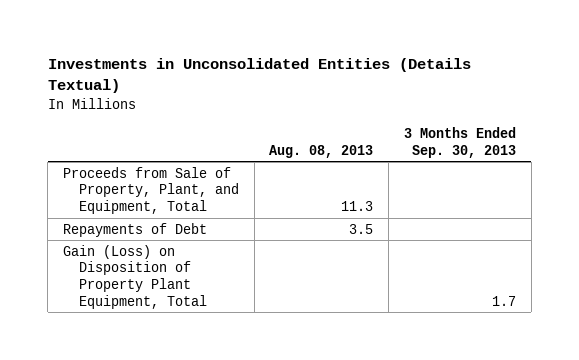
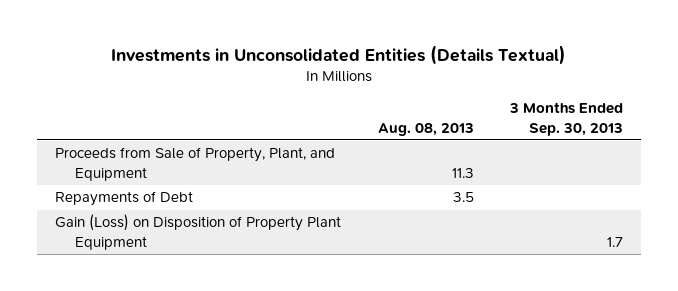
- Proceeds from Sale of Property, Plant, and Equipment, Total | 11.3 |
+ Proceeds from Sale of Property, Plant, and Equipment | 11.3 |
- Gain (Loss) on Disposition of Property Plant Equipment, Total | | 1.7
+ Gain (Loss) on Disposition of Property Plant Equipment | | 1.7

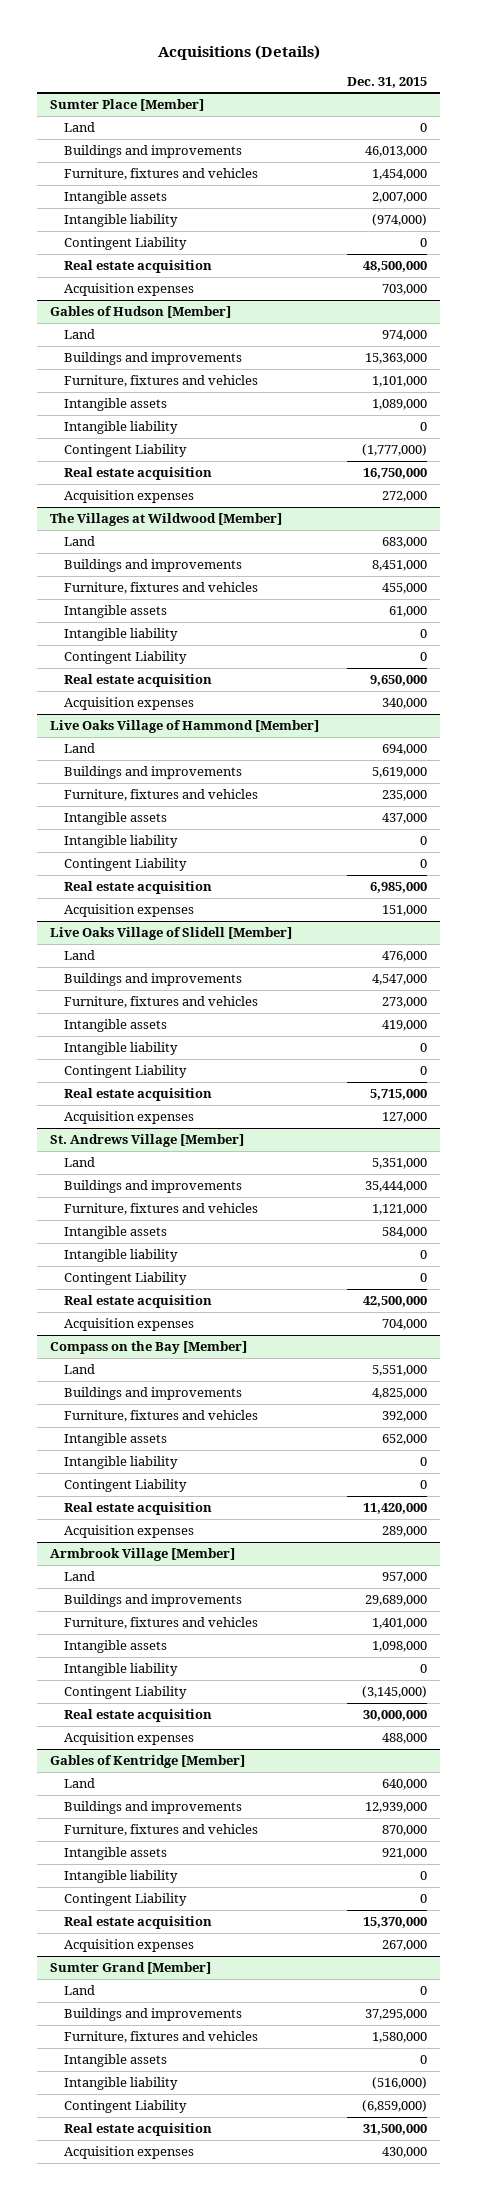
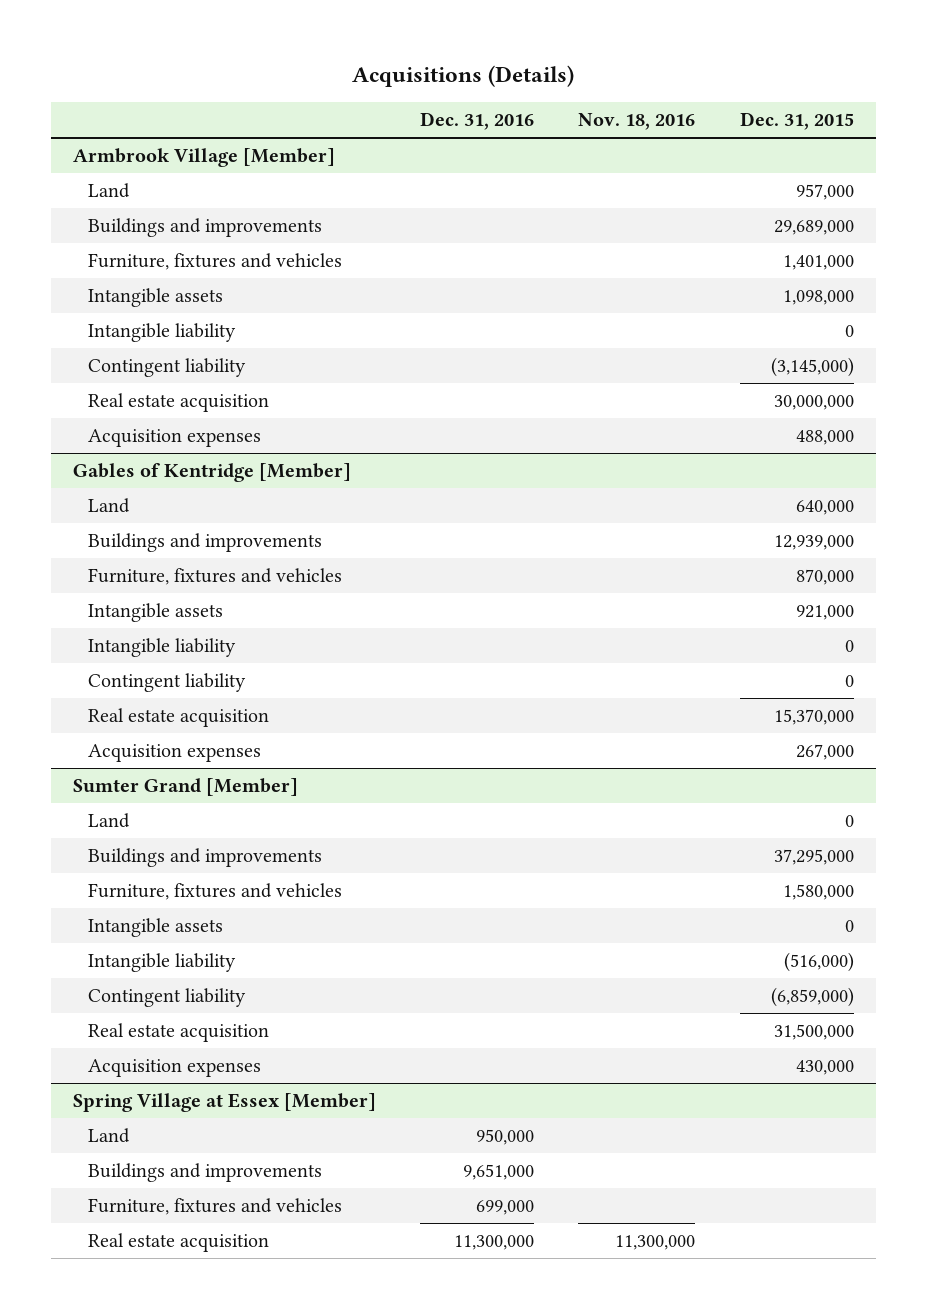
- | Dec. 31, 2015
+ | Dec. 31, 2016 | Nov. 18, 2016 | Dec. 31, 2015
- Sumter Place [Member]
- Land | 0
- Buildings and improvements | 46,013,000
- Furniture, fixtures and vehicles | 1,454,000
- Intangible assets | 2,007,000
- Intangible liability | (974,000)
- Contingent Liability | 0
- Real estate acquisition | 48,500,000
- Acquisition expenses | 703,000
- Gables of Hudson [Member]
- Land | 974,000
- Buildings and improvements | 15,363,000
- Furniture, fixtures and vehicles | 1,101,000
- Intangible assets | 1,089,000
- Intangible liability | 0
- Contingent Liability | (1,777,000)
- Real estate acquisition | 16,750,000
- Acquisition expenses | 272,000
- The Villages at Wildwood [Member]
- Land | 683,000
- Buildings and improvements | 8,451,000
- Furniture, fixtures and vehicles | 455,000
- Intangible assets | 61,000
- Intangible liability | 0
- Contingent Liability | 0
- Real estate acquisition | 9,650,000
- Acquisition expenses | 340,000
- Live Oaks Village of Hammond [Member]
- Land | 694,000
- Buildings and improvements | 5,619,000
- Furniture, fixtures and vehicles | 235,000
- Intangible assets | 437,000
- Intangible liability | 0
- Contingent Liability | 0
- Real estate acquisition | 6,985,000
- Acquisition expenses | 151,000
- Live Oaks Village of Slidell [Member]
- Land | 476,000
- Buildings and improvements | 4,547,000
- Furniture, fixtures and vehicles | 273,000
- Intangible assets | 419,000
- Intangible liability | 0
- Contingent Liability | 0
- Real estate acquisition | 5,715,000
- Acquisition expenses | 127,000
- St. Andrews Village [Member]
- Land | 5,351,000
- Buildings and improvements | 35,444,000
- Furniture, fixtures and vehicles | 1,121,000
- Intangible assets | 584,000
- Intangible liability | 0
- Contingent Liability | 0
- Real estate acquisition | 42,500,000
- Acquisition expenses | 704,000
- Compass on the Bay [Member]
- Land | 5,551,000
- Buildings and improvements | 4,825,000
- Furniture, fixtures and vehicles | 392,000
- Intangible assets | 652,000
- Intangible liability | 0
- Contingent Liability | 0
- Real estate acquisition | 11,420,000
- Acquisition expenses | 289,000
@ Armbrook Village [Member]
- Contingent Liability | (3,145,000)
+ Contingent liability | | | (3,145,000)
@ Gables of Kentridge [Member]
- Contingent Liability | 0
+ Contingent liability | | | 0
@ Sumter Grand [Member]
- Contingent Liability | (6,859,000)
+ Contingent liability | | | (6,859,000)
+ Spring Village at Essex [Member]
+ Land | 950,000 | |
+ Buildings and improvements | 9,651,000 | |
+ Furniture, fixtures and vehicles | 699,000 | |
+ Real estate acquisition | 11,300,000 | 11,300,000 |

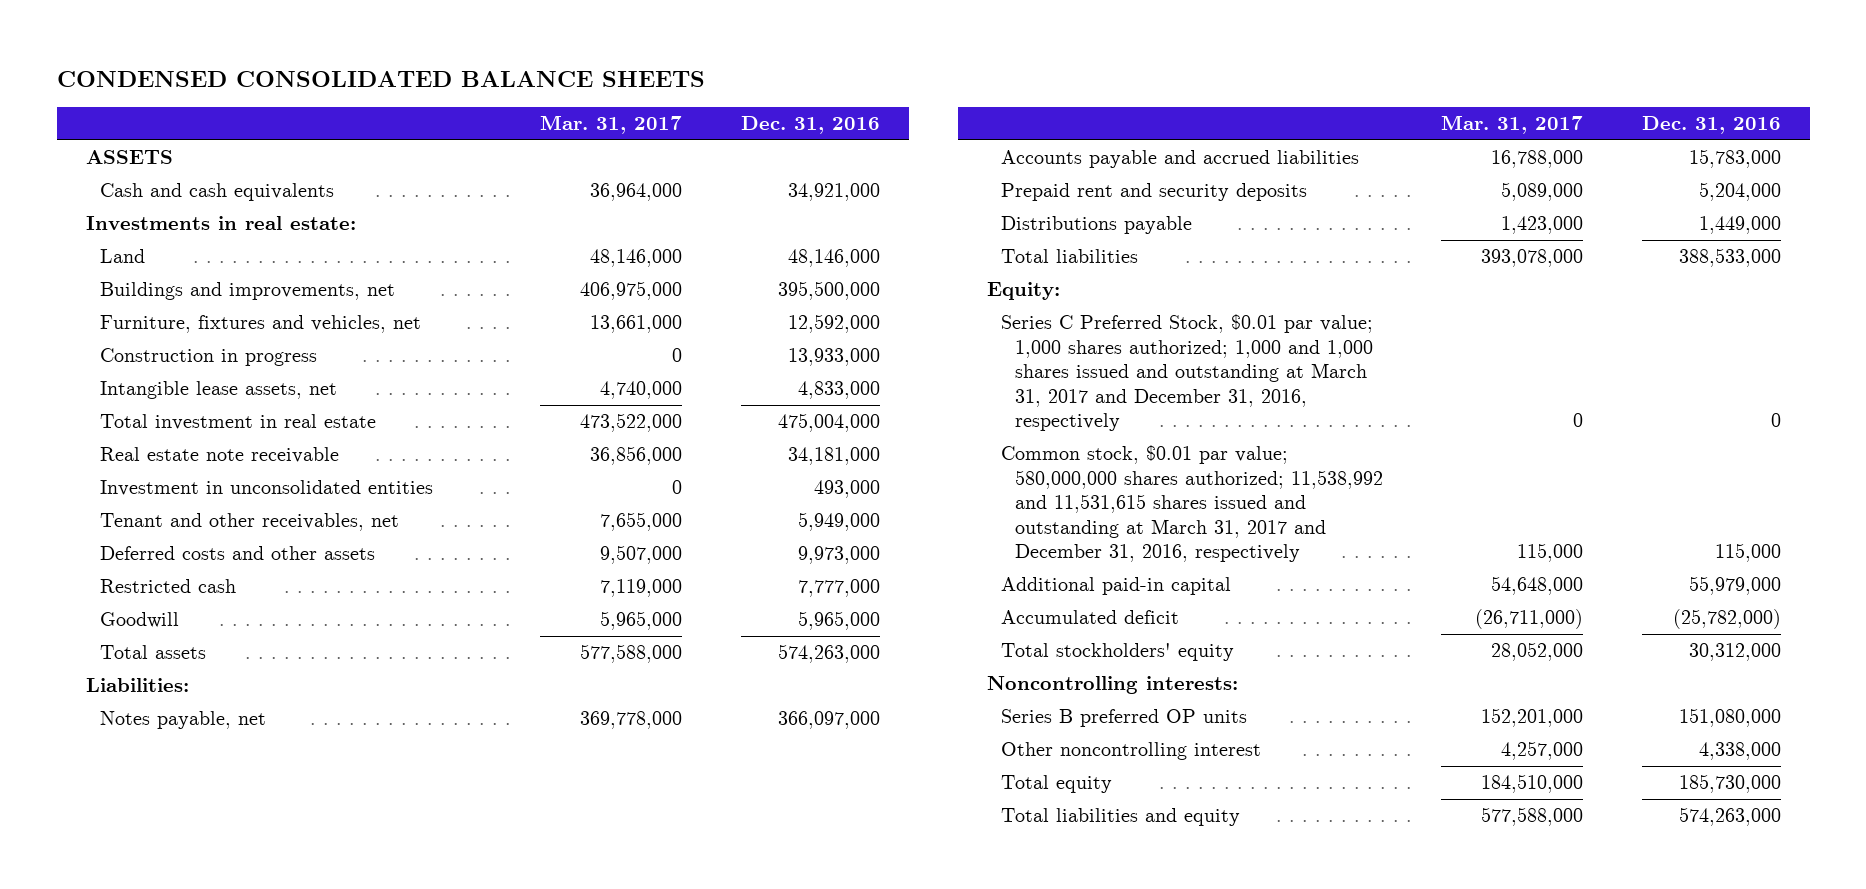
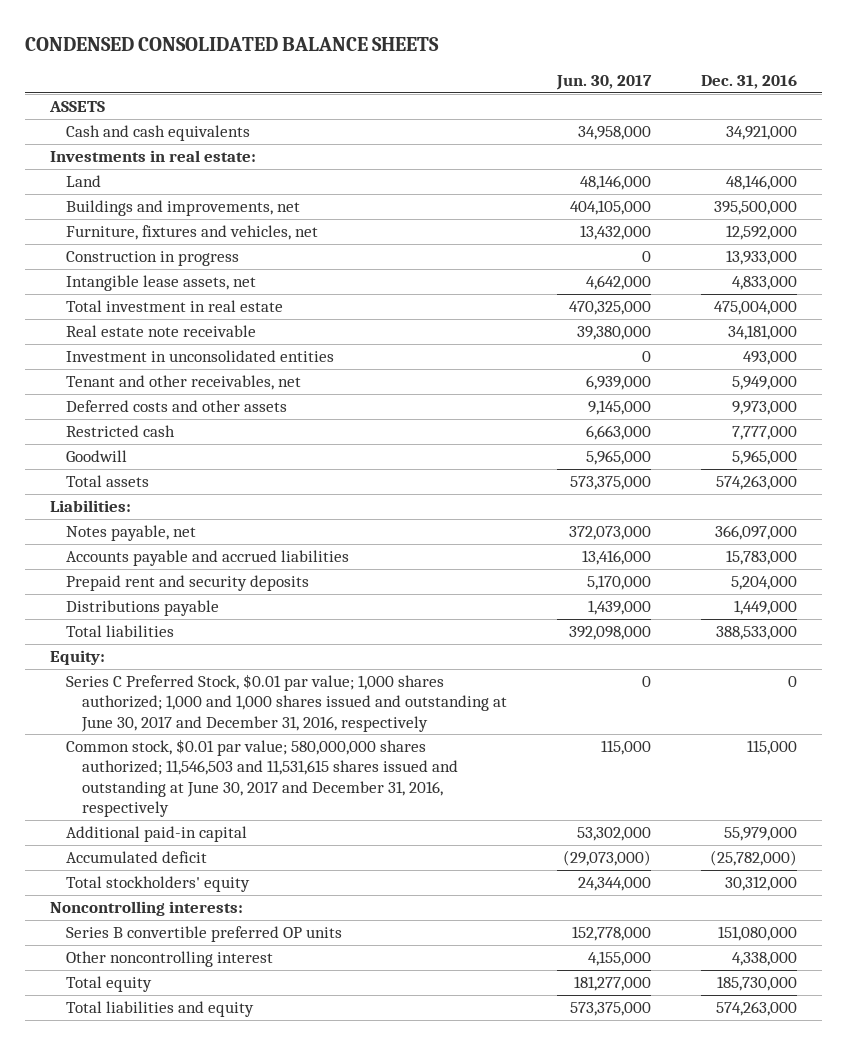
- | Mar. 31, 2017 | Dec. 31, 2016
+ | Jun. 30, 2017 | Dec. 31, 2016
- Series C Preferred Stock, $0.01 par value; 1,000 shares authorized; 1,000 and 1,000 shares issued and outstanding at March 31, 2017 and December 31, 2016, respectively | 0 | 0
- Common stock, $0.01 par value; 580,000,000 shares authorized; 11,538,992 and 11,531,615 shares issued and outstanding at March 31, 2017 and December 31, 2016, respectively | 115,000 | 115,000
+ Series C Preferred Stock, $0.01 par value; 1,000 shares authorized; 1,000 and 1,000 shares issued and outstanding at June 30, 2017 and December 31, 2016, respectively | 0 | 0
+ Common stock, $0.01 par value; 580,000,000 shares authorized; 11,546,503 and 11,531,615 shares issued and outstanding at June 30, 2017 and December 31, 2016, respectively | 115,000 | 115,000
- Series B preferred OP units | 152,201,000 | 151,080,000
+ Series B convertible preferred OP units | 152,778,000 | 151,080,000

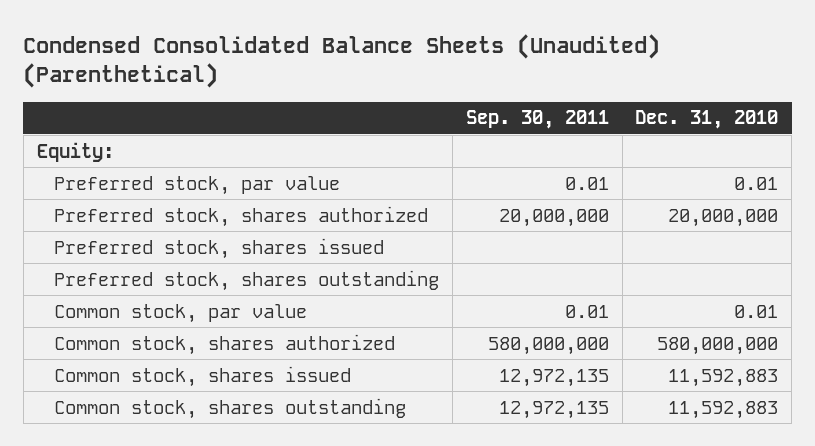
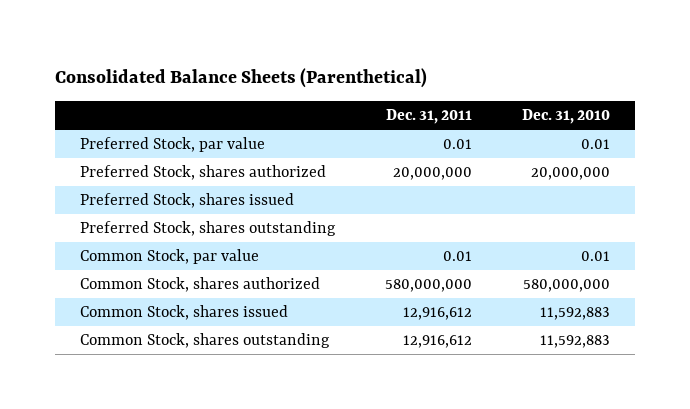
- Condensed Consolidated Balance Sheets (Unaudited) (Parenthetical)
+ Consolidated Balance Sheets (Parenthetical)
- | Sep. 30, 2011 | Dec. 31, 2010
+ | Dec. 31, 2011 | Dec. 31, 2010
- Equity:
- Preferred stock, par value | 0.01 | 0.01
- Preferred stock, shares authorized | 20,000,000 | 20,000,000
- Preferred stock, shares issued
- Preferred stock, shares outstanding
- Common stock, par value | 0.01 | 0.01
- Common stock, shares authorized | 580,000,000 | 580,000,000
- Common stock, shares issued | 12,972,135 | 11,592,883
- Common stock, shares outstanding | 12,972,135 | 11,592,883
+ Preferred Stock, par value | 0.01 | 0.01
+ Preferred Stock, shares authorized | 20,000,000 | 20,000,000
+ Preferred Stock, shares issued
+ Preferred Stock, shares outstanding
+ Common Stock, par value | 0.01 | 0.01
+ Common Stock, shares authorized | 580,000,000 | 580,000,000
+ Common Stock, shares issued | 12,916,612 | 11,592,883
+ Common Stock, shares outstanding | 12,916,612 | 11,592,883

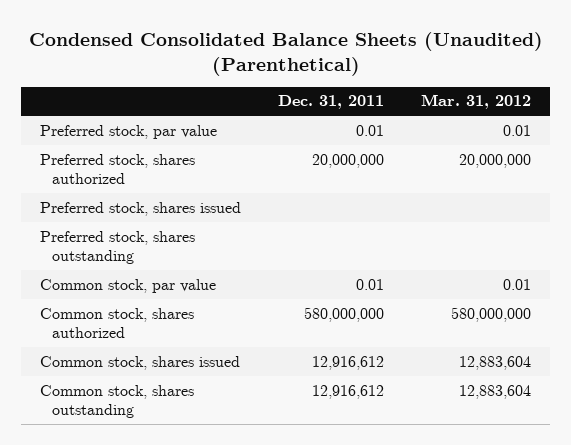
- Consolidated Balance Sheets (Parenthetical)
+ Condensed Consolidated Balance Sheets (Unaudited) (Parenthetical)
- | Dec. 31, 2011 | Dec. 31, 2010
+ | Dec. 31, 2011 | Mar. 31, 2012
- Preferred Stock, par value | 0.01 | 0.01
- Preferred Stock, shares authorized | 20,000,000 | 20,000,000
- Preferred Stock, shares issued
- Preferred Stock, shares outstanding
- Common Stock, par value | 0.01 | 0.01
- Common Stock, shares authorized | 580,000,000 | 580,000,000
- Common Stock, shares issued | 12,916,612 | 11,592,883
- Common Stock, shares outstanding | 12,916,612 | 11,592,883
+ Preferred stock, par value | 0.01 | 0.01
+ Preferred stock, shares authorized | 20,000,000 | 20,000,000
+ Preferred stock, shares issued
+ Preferred stock, shares outstanding
+ Common stock, par value | 0.01 | 0.01
+ Common stock, shares authorized | 580,000,000 | 580,000,000
+ Common stock, shares issued | 12,916,612 | 12,883,604
+ Common stock, shares outstanding | 12,916,612 | 12,883,604

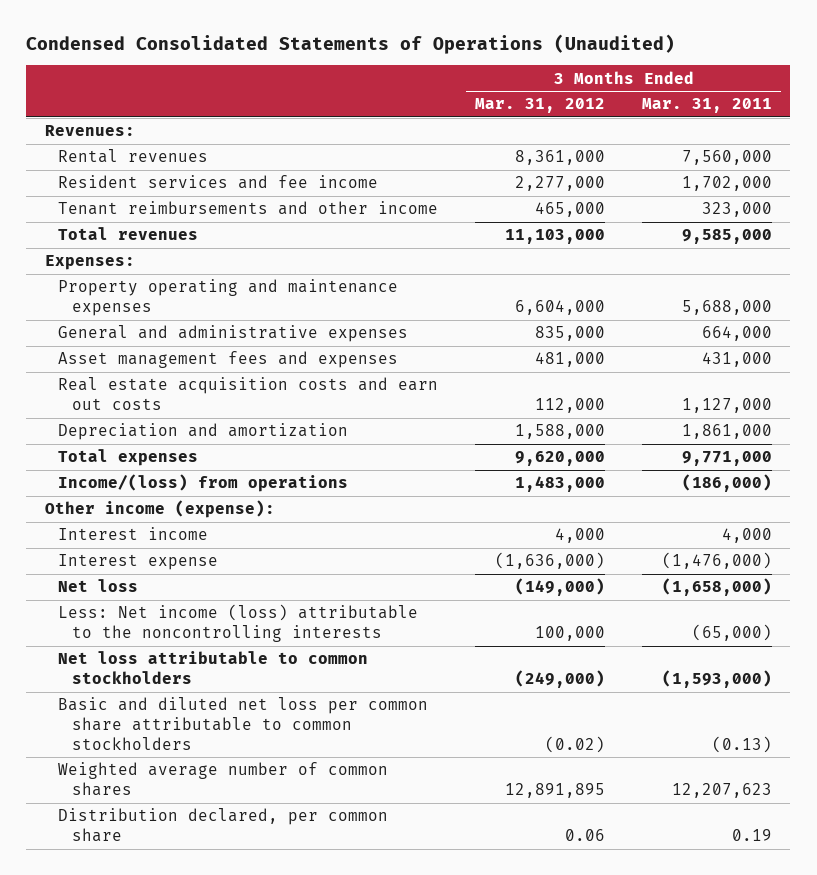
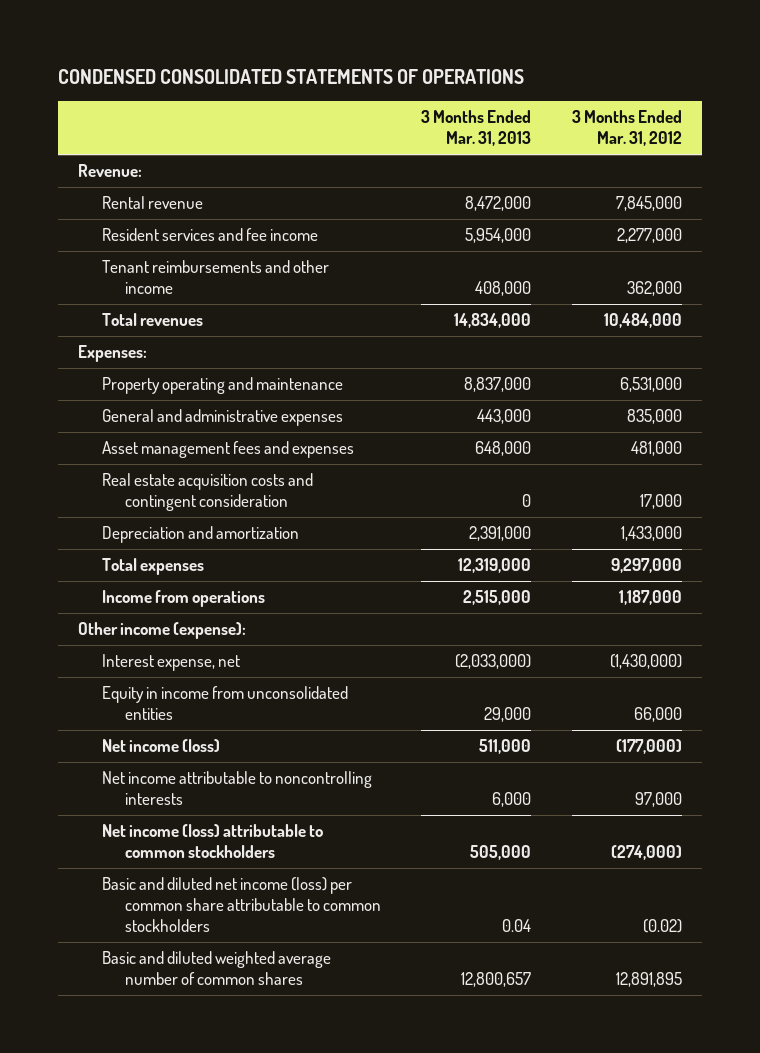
- Condensed Consolidated Statements of Operations (Unaudited)
+ CONDENSED CONSOLIDATED STATEMENTS OF OPERATIONS
- | 3 Months Ended Mar. 31, 2012 | 3 Months Ended Mar. 31, 2011
+ | 3 Months Ended Mar. 31, 2013 | 3 Months Ended Mar. 31, 2012
- Revenues:
- Rental revenues | 8,361,000 | 7,560,000
+ Revenue:
+ Rental revenue | 8,472,000 | 7,845,000
- Tenant reimbursements and other income | 465,000 | 323,000
- Total revenues | 11,103,000 | 9,585,000
+ Tenant reimbursements and other income | 408,000 | 362,000
+ Total revenues | 14,834,000 | 10,484,000
- Property operating and maintenance expenses | 6,604,000 | 5,688,000
+ Property operating and maintenance | 8,837,000 | 6,531,000
- Real estate acquisition costs and earn out costs | 112,000 | 1,127,000
- Depreciation and amortization | 1,588,000 | 1,861,000
- Total expenses | 9,620,000 | 9,771,000
- Income/(loss) from operations | 1,483,000 | (186,000)
+ Real estate acquisition costs and contingent consideration | 0 | 17,000
+ Depreciation and amortization | 2,391,000 | 1,433,000
+ Total expenses | 12,319,000 | 9,297,000
+ Income from operations | 2,515,000 | 1,187,000
- Interest income | 4,000 | 4,000
- Interest expense | (1,636,000) | (1,476,000)
- Net loss | (149,000) | (1,658,000)
- Less: Net income (loss) attributable to the noncontrolling interests | 100,000 | (65,000)
- Net loss attributable to common stockholders | (249,000) | (1,593,000)
- Basic and diluted net loss per common share attributable to common stockholders | (0.02) | (0.13)
- Weighted average number of common shares | 12,891,895 | 12,207,623
- Distribution declared, per common share | 0.06 | 0.19
+ Interest expense, net | (2,033,000) | (1,430,000)
+ Equity in income from unconsolidated entities | 29,000 | 66,000
+ Net income (loss) | 511,000 | (177,000)
+ Net income attributable to noncontrolling interests | 6,000 | 97,000
+ Net income (loss) attributable to common stockholders | 505,000 | (274,000)
+ Basic and diluted net income (loss) per common share attributable to common stockholders | 0.04 | (0.02)
+ Basic and diluted weighted average number of common shares | 12,800,657 | 12,891,895

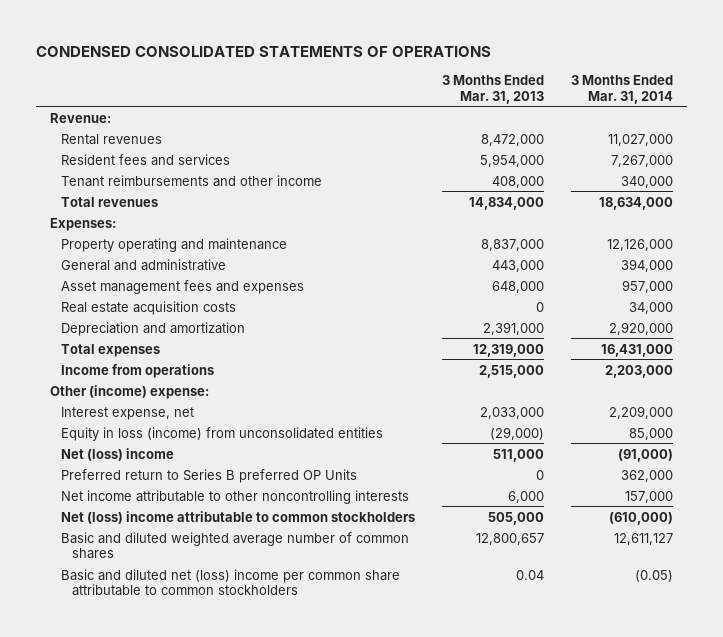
- | 3 Months Ended Mar. 31, 2013 | 3 Months Ended Mar. 31, 2012
+ | 3 Months Ended Mar. 31, 2013 | 3 Months Ended Mar. 31, 2014
- Rental revenue | 8,472,000 | 7,845,000
- Resident services and fee income | 5,954,000 | 2,277,000
+ Rental revenues | 8,472,000 | 11,027,000
+ Resident fees and services | 5,954,000 | 7,267,000
- General and administrative expenses | 443,000 | 835,000
+ General and administrative | 443,000 | 394,000
- Real estate acquisition costs and contingent consideration | 0 | 17,000
+ Real estate acquisition costs | 0 | 34,000
- Other income (expense):
- Interest expense, net | (2,033,000) | (1,430,000)
- Equity in income from unconsolidated entities | 29,000 | 66,000
- Net income (loss) | 511,000 | (177,000)
- Net income attributable to noncontrolling interests | 6,000 | 97,000
- Net income (loss) attributable to common stockholders | 505,000 | (274,000)
- Basic and diluted net income (loss) per common share attributable to common stockholders | 0.04 | (0.02)
+ Other (income) expense:
+ Interest expense, net | 2,033,000 | 2,209,000
+ Equity in loss (income) from unconsolidated entities | (29,000) | 85,000
+ Net (loss) income | 511,000 | (91,000)
+ Preferred return to Series B preferred OP Units | 0 | 362,000
+ Net income attributable to other noncontrolling interests | 6,000 | 157,000
+ Net (loss) income attributable to common stockholders | 505,000 | (610,000)
+ Basic and diluted net (loss) income per common share attributable to common stockholders | 0.04 | (0.05)

